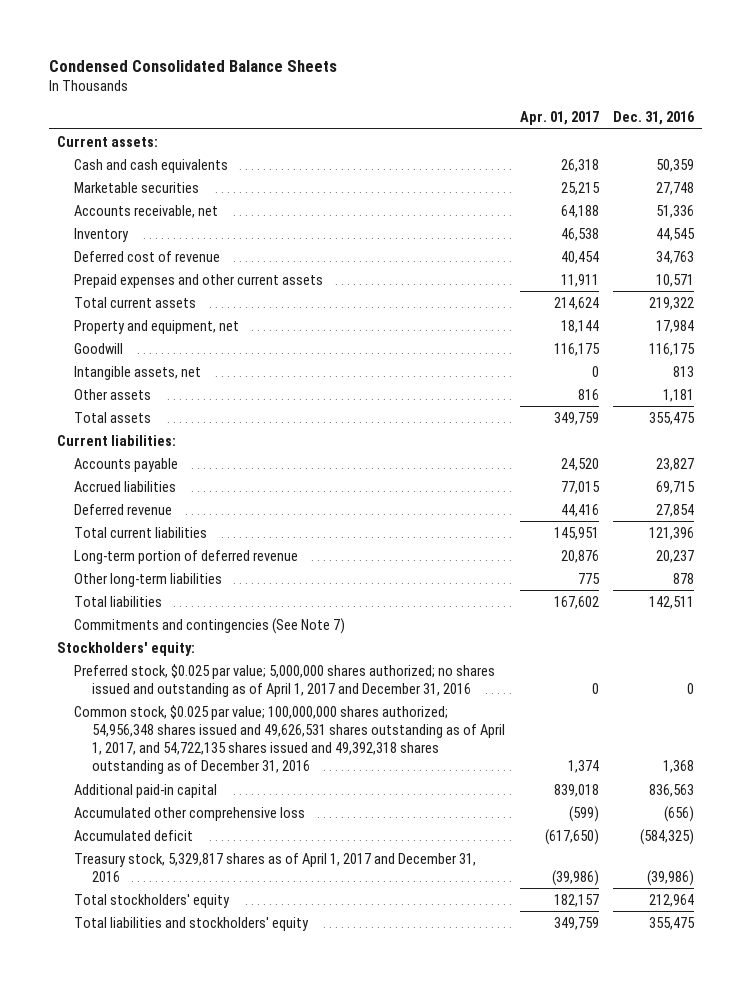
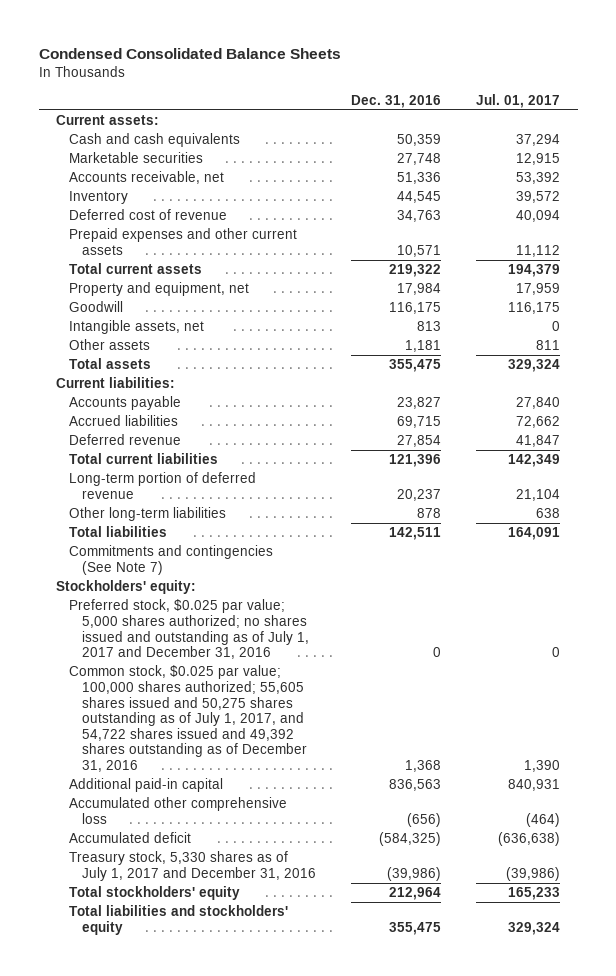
- | Apr. 01, 2017 | Dec. 31, 2016
+ | Dec. 31, 2016 | Jul. 01, 2017
- Preferred stock, $0.025 par value; 5,000,000 shares authorized; no shares issued and outstanding as of April 1, 2017 and December 31, 2016 | 0 | 0
- Common stock, $0.025 par value; 100,000,000 shares authorized; 54,956,348 shares issued and 49,626,531 shares outstanding as of April 1, 2017, and 54,722,135 shares issued and 49,392,318 shares outstanding as of December 31, 2016 | 1,374 | 1,368
+ Preferred stock, $0.025 par value; 5,000 shares authorized; no shares issued and outstanding as of July 1, 2017 and December 31, 2016 | 0 | 0
+ Common stock, $0.025 par value; 100,000 shares authorized; 55,605 shares issued and 50,275 shares outstanding as of July 1, 2017, and 54,722 shares issued and 49,392 shares outstanding as of December 31, 2016 | 1,368 | 1,390
- Treasury stock, 5,329,817 shares as of April 1, 2017 and December 31, 2016 | (39,986) | (39,986)
+ Treasury stock, 5,330 shares as of July 1, 2017 and December 31, 2016 | (39,986) | (39,986)

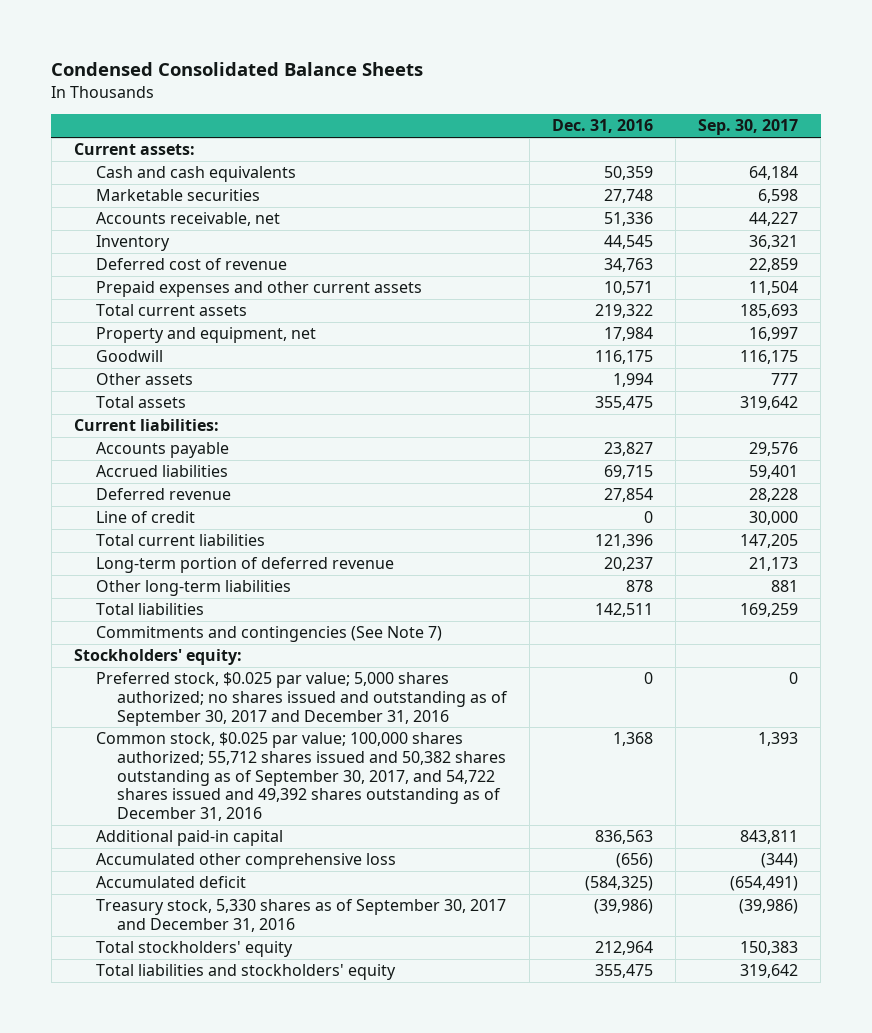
- | Dec. 31, 2016 | Jul. 01, 2017
+ | Dec. 31, 2016 | Sep. 30, 2017
- Intangible assets, net | 813 | 0
- Other assets | 1,181 | 811
+ Other assets | 1,994 | 777
+ Line of credit | 0 | 30,000
- Preferred stock, $0.025 par value; 5,000 shares authorized; no shares issued and outstanding as of July 1, 2017 and December 31, 2016 | 0 | 0
- Common stock, $0.025 par value; 100,000 shares authorized; 55,605 shares issued and 50,275 shares outstanding as of July 1, 2017, and 54,722 shares issued and 49,392 shares outstanding as of December 31, 2016 | 1,368 | 1,390
+ Preferred stock, $0.025 par value; 5,000 shares authorized; no shares issued and outstanding as of September 30, 2017 and December 31, 2016 | 0 | 0
+ Common stock, $0.025 par value; 100,000 shares authorized; 55,712 shares issued and 50,382 shares outstanding as of September 30, 2017, and 54,722 shares issued and 49,392 shares outstanding as of December 31, 2016 | 1,368 | 1,393
- Treasury stock, 5,330 shares as of July 1, 2017 and December 31, 2016 | (39,986) | (39,986)
+ Treasury stock, 5,330 shares as of September 30, 2017 and December 31, 2016 | (39,986) | (39,986)

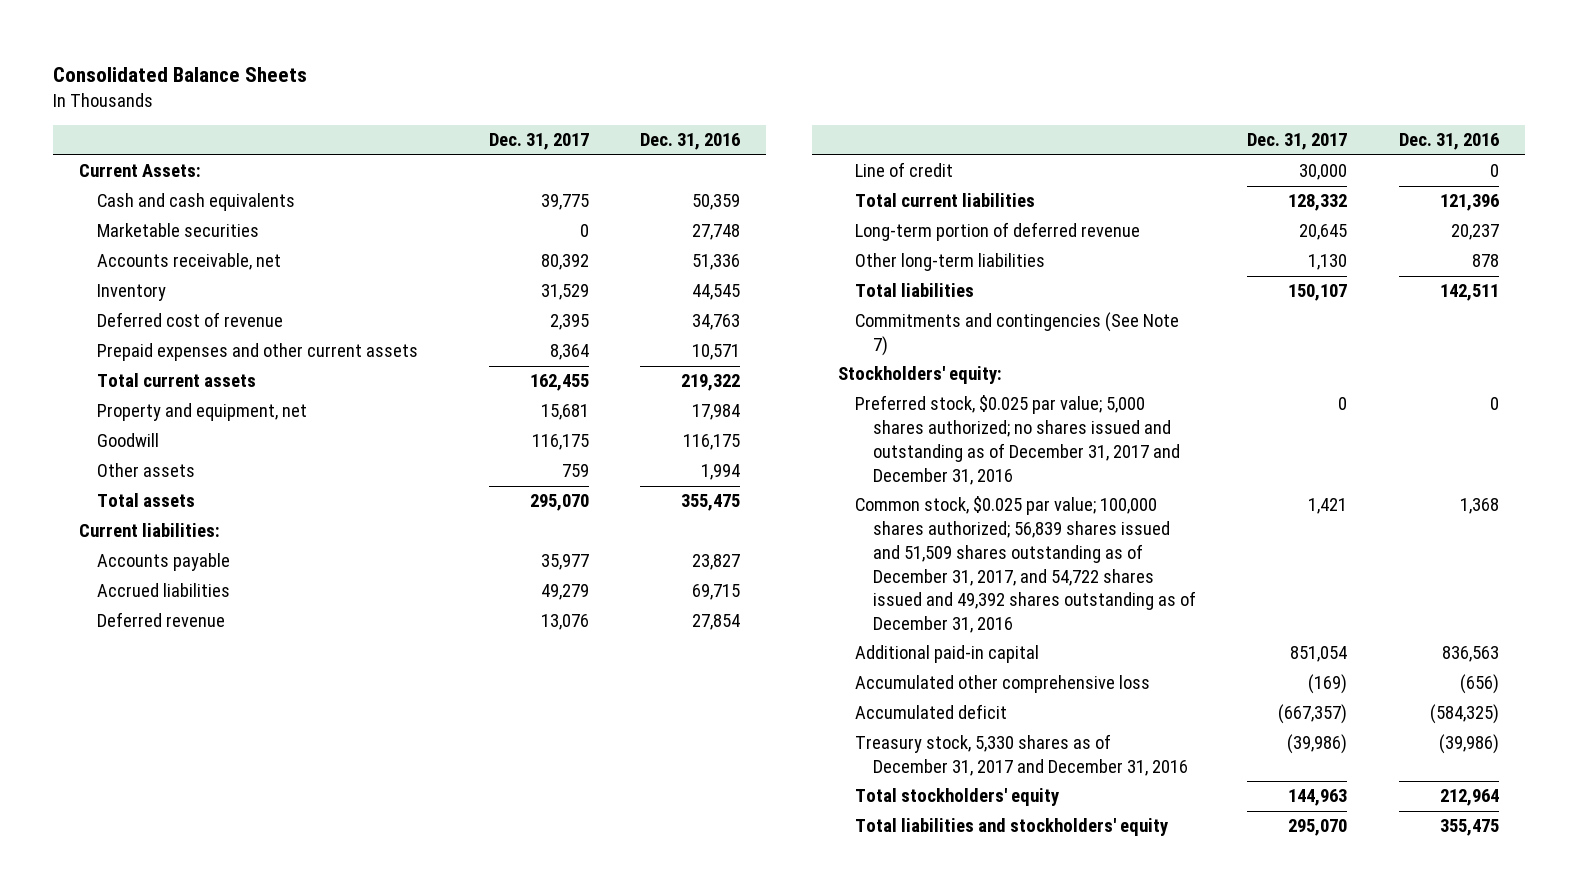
- Condensed Consolidated Balance Sheets
+ Consolidated Balance Sheets
- | Dec. 31, 2016 | Sep. 30, 2017
+ | Dec. 31, 2017 | Dec. 31, 2016
- Current assets:
+ Current Assets:
- Preferred stock, $0.025 par value; 5,000 shares authorized; no shares issued and outstanding as of September 30, 2017 and December 31, 2016 | 0 | 0
- Common stock, $0.025 par value; 100,000 shares authorized; 55,712 shares issued and 50,382 shares outstanding as of September 30, 2017, and 54,722 shares issued and 49,392 shares outstanding as of December 31, 2016 | 1,368 | 1,393
+ Preferred stock, $0.025 par value; 5,000 shares authorized; no shares issued and outstanding as of December 31, 2017 and December 31, 2016 | 0 | 0
+ Common stock, $0.025 par value; 100,000 shares authorized; 56,839 shares issued and 51,509 shares outstanding as of December 31, 2017, and 54,722 shares issued and 49,392 shares outstanding as of December 31, 2016 | 1,421 | 1,368
- Treasury stock, 5,330 shares as of September 30, 2017 and December 31, 2016 | (39,986) | (39,986)
+ Treasury stock, 5,330 shares as of December 31, 2017 and December 31, 2016 | (39,986) | (39,986)

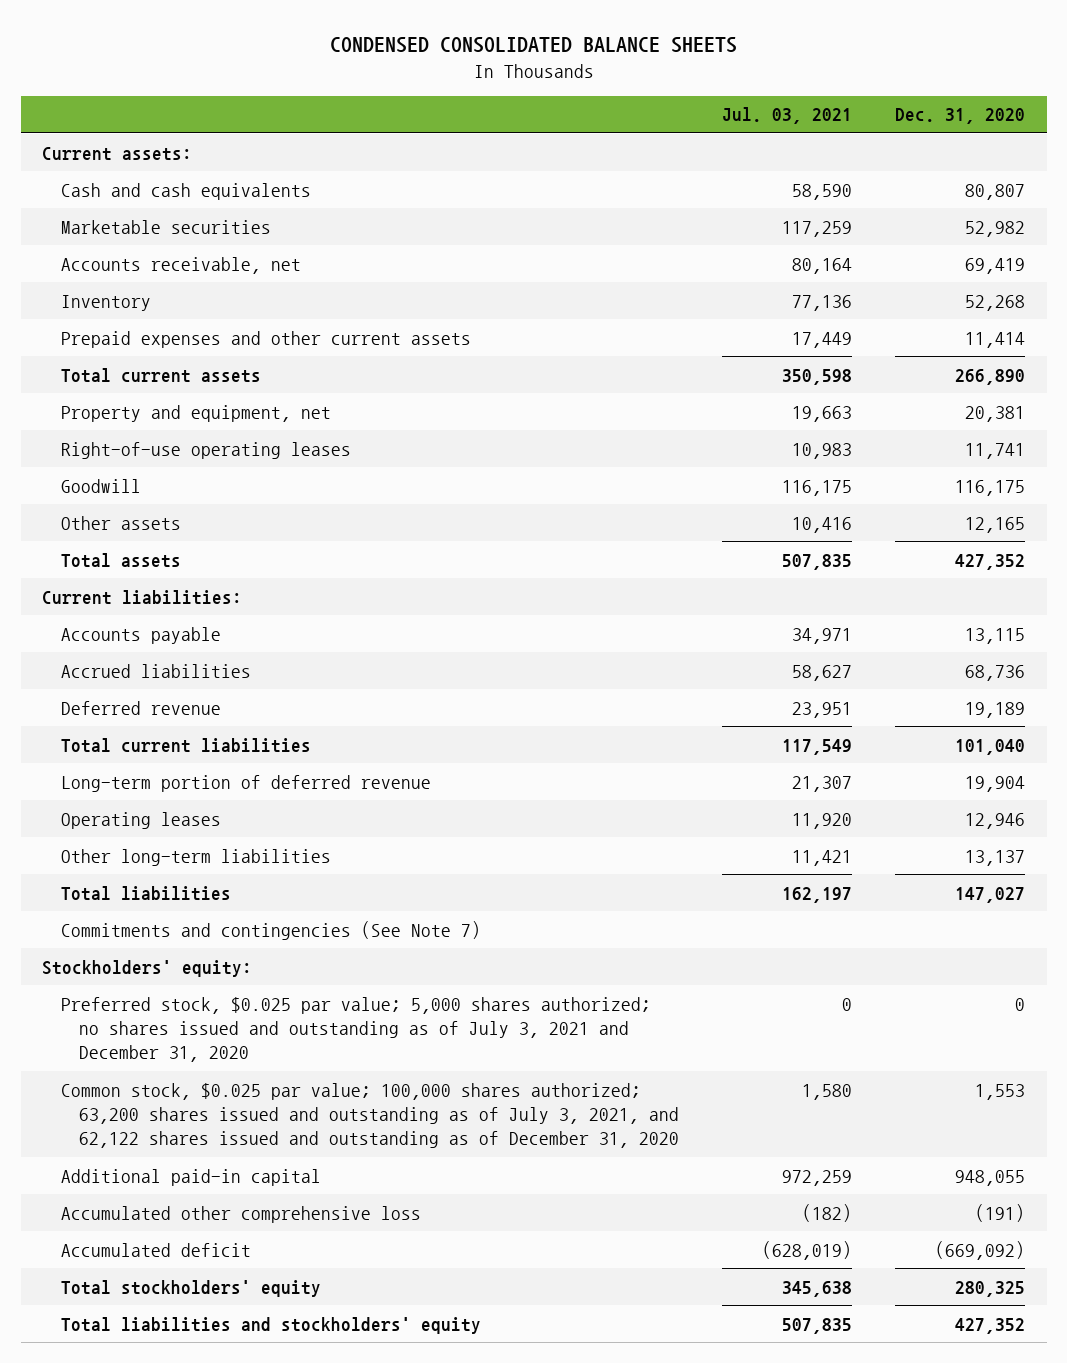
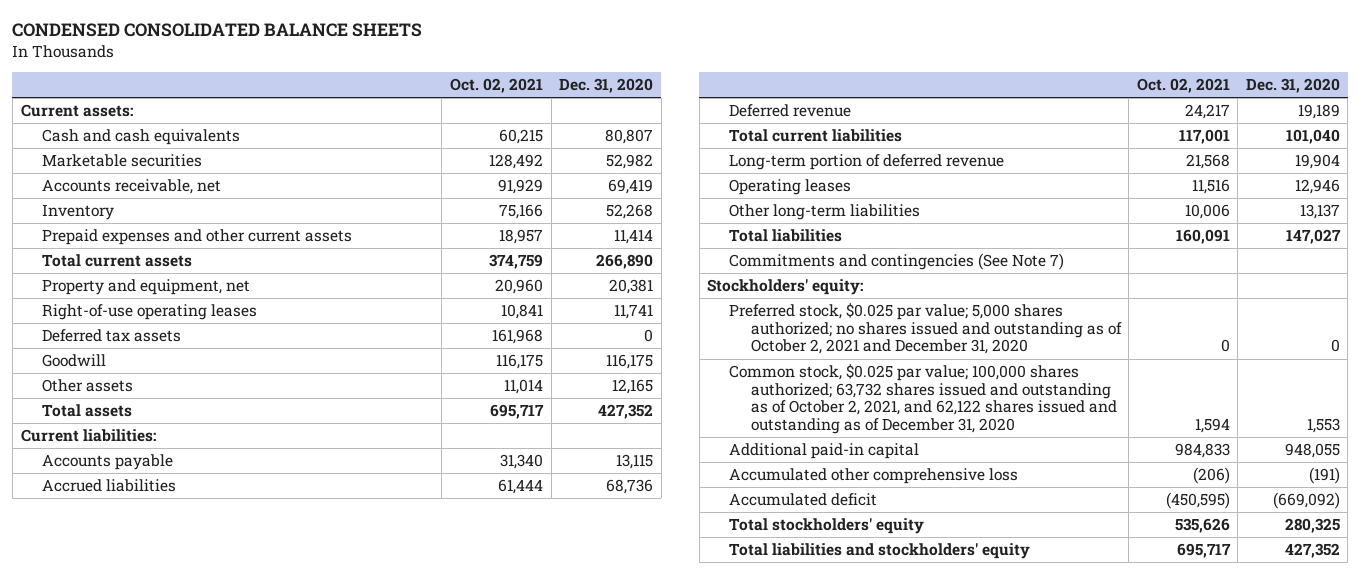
- | Jul. 03, 2021 | Dec. 31, 2020
+ | Oct. 02, 2021 | Dec. 31, 2020
+ Deferred tax assets | 161,968 | 0
- Preferred stock, $0.025 par value; 5,000 shares authorized; no shares issued and outstanding as of July 3, 2021 and December 31, 2020 | 0 | 0
- Common stock, $0.025 par value; 100,000 shares authorized; 63,200 shares issued and outstanding as of July 3, 2021, and 62,122 shares issued and outstanding as of December 31, 2020 | 1,580 | 1,553
+ Preferred stock, $0.025 par value; 5,000 shares authorized; no shares issued and outstanding as of October 2, 2021 and December 31, 2020 | 0 | 0
+ Common stock, $0.025 par value; 100,000 shares authorized; 63,732 shares issued and outstanding as of October 2, 2021, and 62,122 shares issued and outstanding as of December 31, 2020 | 1,594 | 1,553

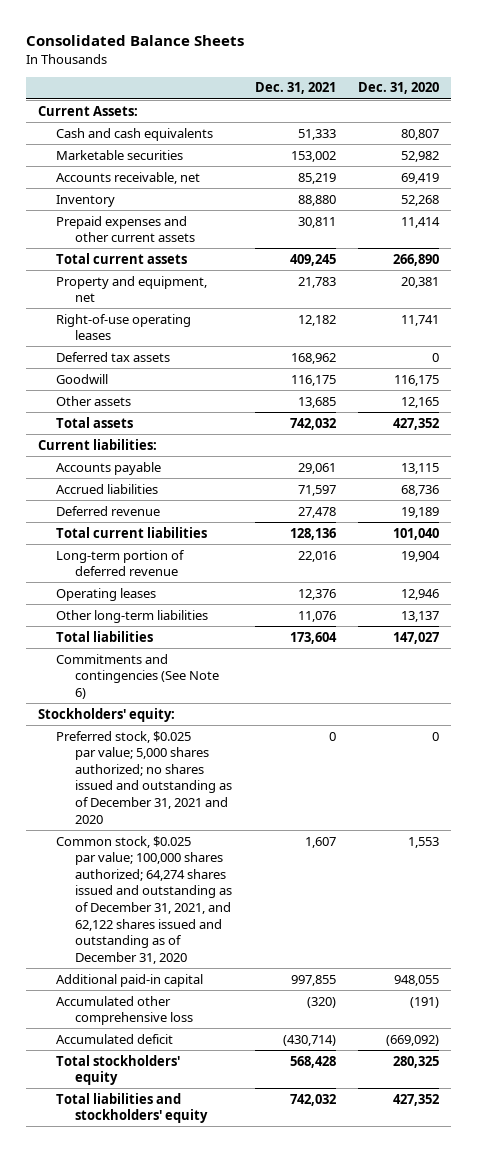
- CONDENSED CONSOLIDATED BALANCE SHEETS
+ Consolidated Balance Sheets
- | Oct. 02, 2021 | Dec. 31, 2020
+ | Dec. 31, 2021 | Dec. 31, 2020
- Current assets:
+ Current Assets:
- Commitments and contingencies (See Note 7)
+ Commitments and contingencies (See Note 6)
- Preferred stock, $0.025 par value; 5,000 shares authorized; no shares issued and outstanding as of October 2, 2021 and December 31, 2020 | 0 | 0
- Common stock, $0.025 par value; 100,000 shares authorized; 63,732 shares issued and outstanding as of October 2, 2021, and 62,122 shares issued and outstanding as of December 31, 2020 | 1,594 | 1,553
+ Preferred stock, $0.025 par value; 5,000 shares authorized; no shares issued and outstanding as of December 31, 2021 and 2020 | 0 | 0
+ Common stock, $0.025 par value; 100,000 shares authorized; 64,274 shares issued and outstanding as of December 31, 2021, and 62,122 shares issued and outstanding as of December 31, 2020 | 1,607 | 1,553

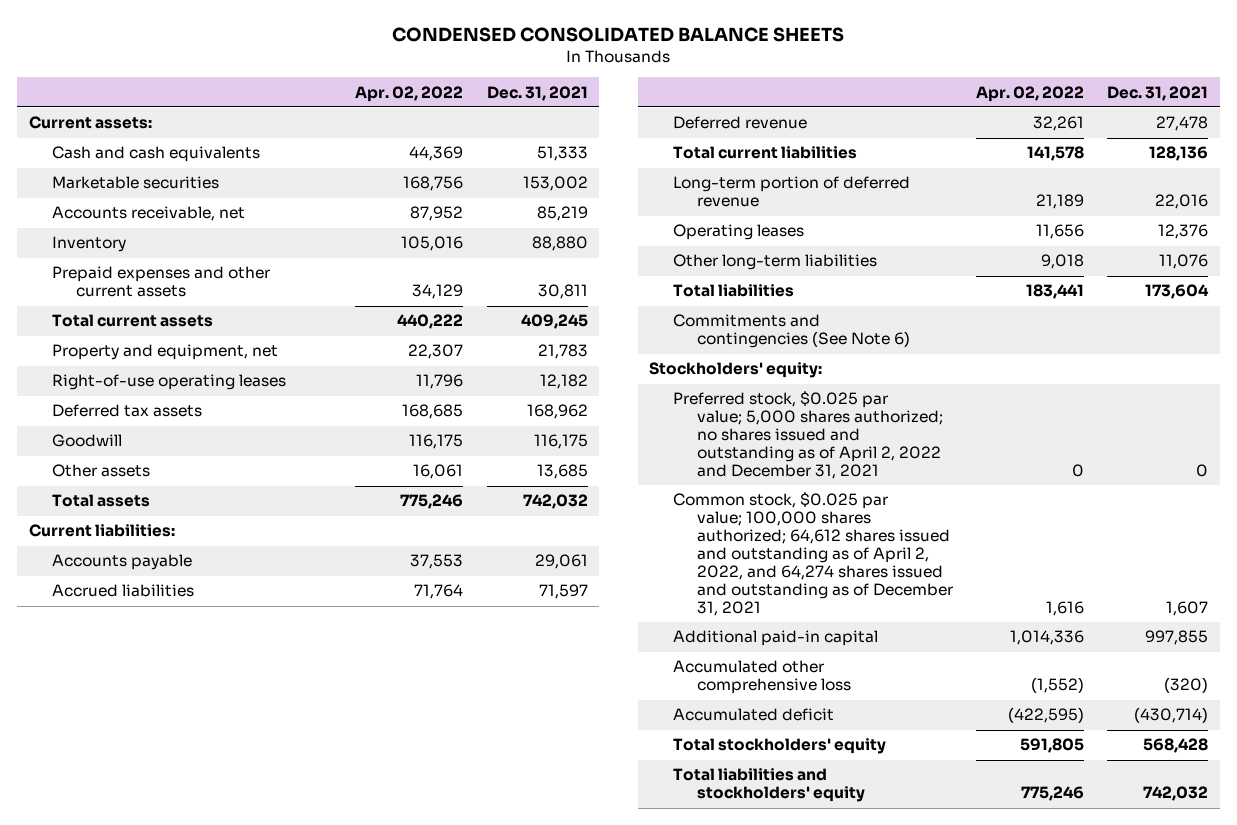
- Consolidated Balance Sheets
+ CONDENSED CONSOLIDATED BALANCE SHEETS
- | Dec. 31, 2021 | Dec. 31, 2020
+ | Apr. 02, 2022 | Dec. 31, 2021
- Current Assets:
+ Current assets:
- Preferred stock, $0.025 par value; 5,000 shares authorized; no shares issued and outstanding as of December 31, 2021 and 2020 | 0 | 0
- Common stock, $0.025 par value; 100,000 shares authorized; 64,274 shares issued and outstanding as of December 31, 2021, and 62,122 shares issued and outstanding as of December 31, 2020 | 1,607 | 1,553
+ Preferred stock, $0.025 par value; 5,000 shares authorized; no shares issued and outstanding as of April 2, 2022 and December 31, 2021 | 0 | 0
+ Common stock, $0.025 par value; 100,000 shares authorized; 64,612 shares issued and outstanding as of April 2, 2022, and 64,274 shares issued and outstanding as of December 31, 2021 | 1,616 | 1,607

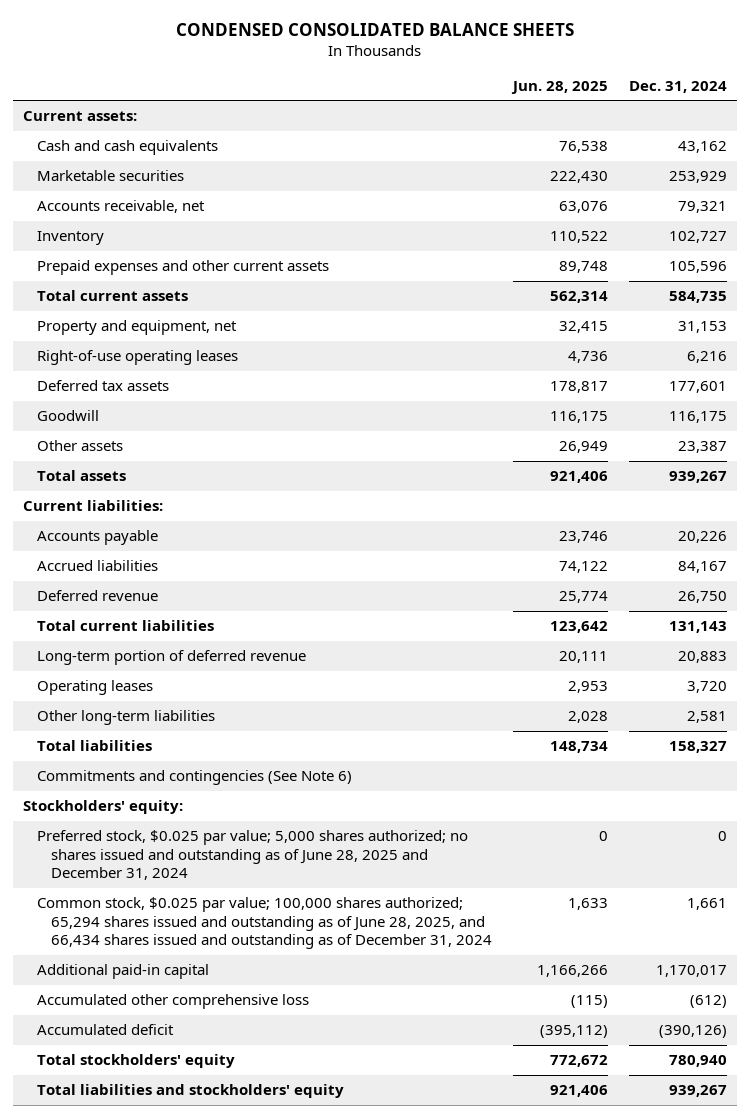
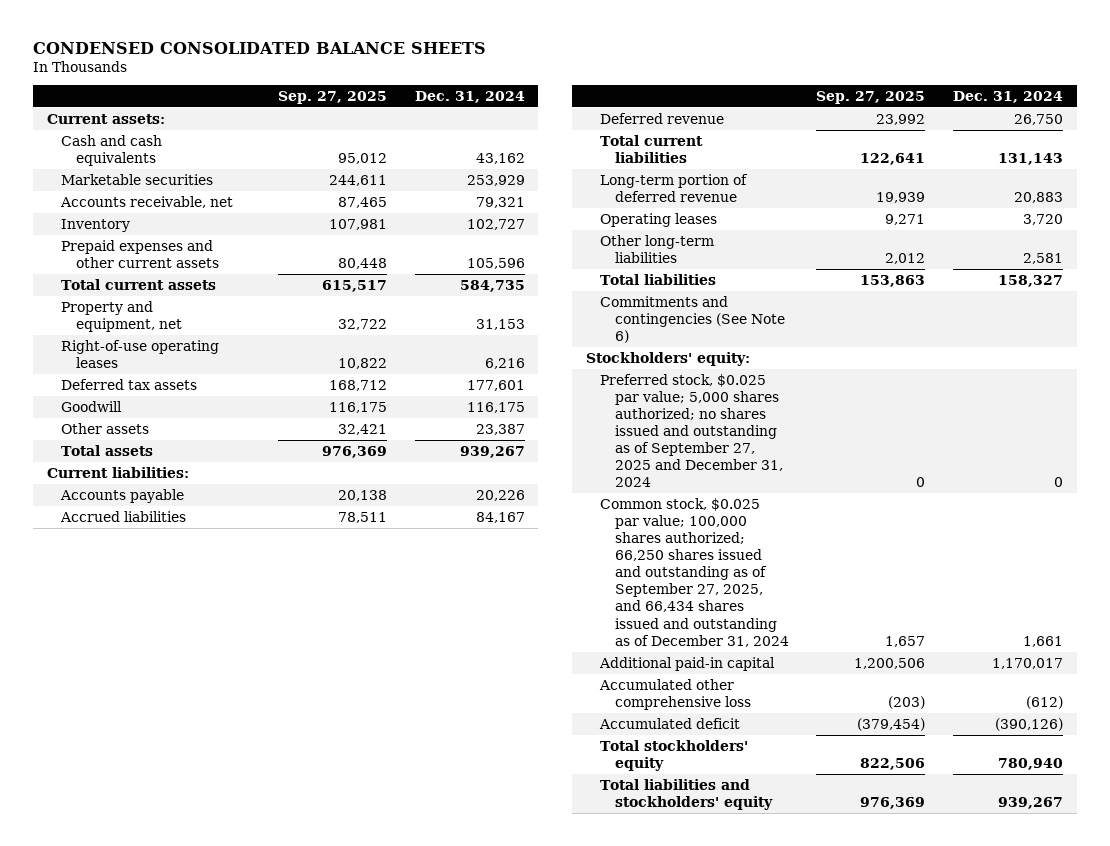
- | Jun. 28, 2025 | Dec. 31, 2024
+ | Sep. 27, 2025 | Dec. 31, 2024
- Preferred stock, $0.025 par value; 5,000 shares authorized; no shares issued and outstanding as of June 28, 2025 and December 31, 2024 | 0 | 0
- Common stock, $0.025 par value; 100,000 shares authorized; 65,294 shares issued and outstanding as of June 28, 2025, and 66,434 shares issued and outstanding as of December 31, 2024 | 1,633 | 1,661
+ Preferred stock, $0.025 par value; 5,000 shares authorized; no shares issued and outstanding as of September 27, 2025 and December 31, 2024 | 0 | 0
+ Common stock, $0.025 par value; 100,000 shares authorized; 66,250 shares issued and outstanding as of September 27, 2025, and 66,434 shares issued and outstanding as of December 31, 2024 | 1,657 | 1,661

